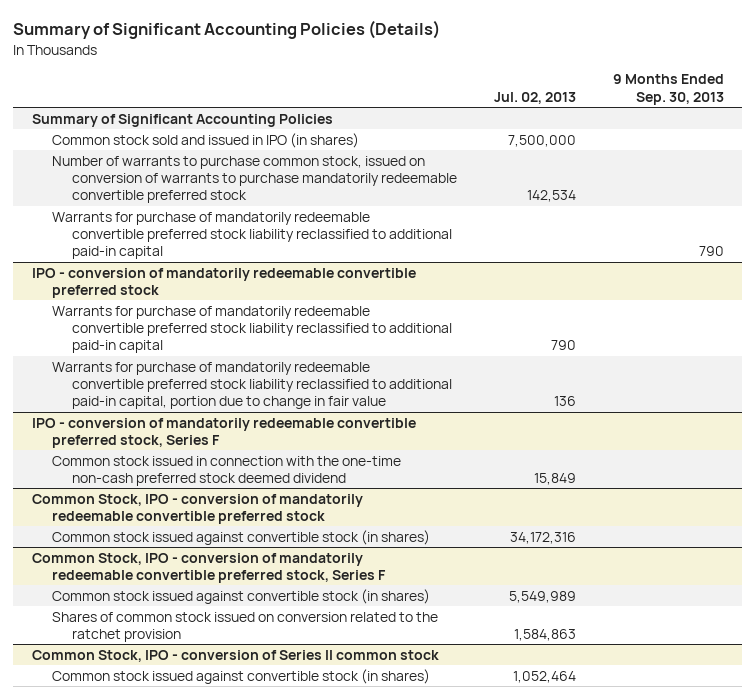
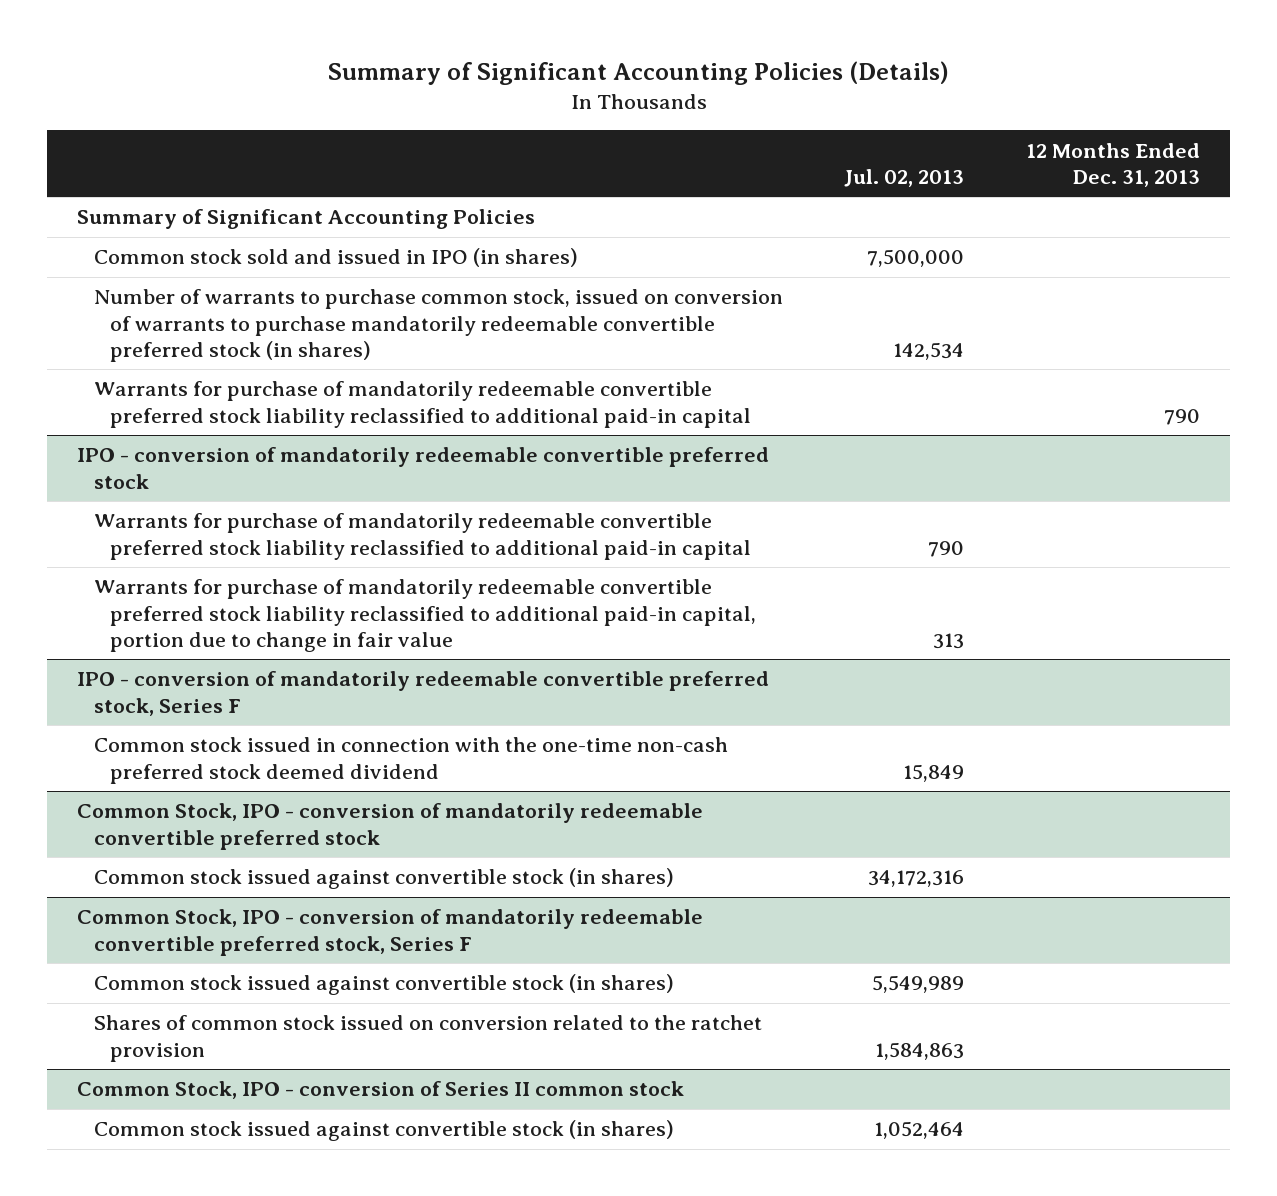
- | Jul. 02, 2013 | 9 Months Ended Sep. 30, 2013
+ | Jul. 02, 2013 | 12 Months Ended Dec. 31, 2013
- Number of warrants to purchase common stock, issued on conversion of warrants to purchase mandatorily redeemable convertible preferred stock | 142,534 |
+ Number of warrants to purchase common stock, issued on conversion of warrants to purchase mandatorily redeemable convertible preferred stock (in shares) | 142,534 |
@ IPO - conversion of mandatorily redeemable convertible preferred stock
- Warrants for purchase of mandatorily redeemable convertible preferred stock liability reclassified to additional paid-in capital, portion due to change in fair value | 136 |
+ Warrants for purchase of mandatorily redeemable convertible preferred stock liability reclassified to additional paid-in capital, portion due to change in fair value | 313 |

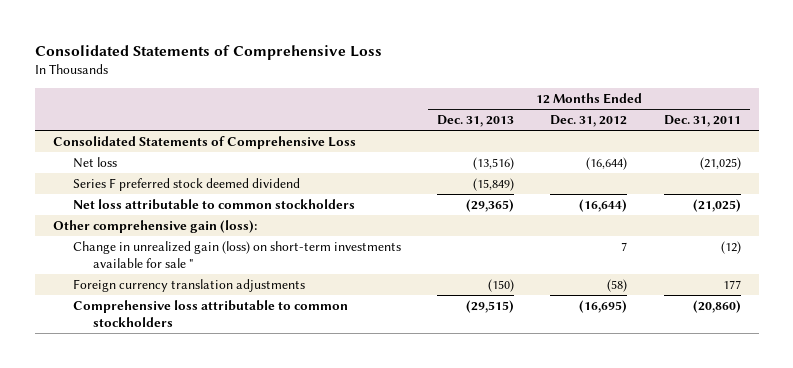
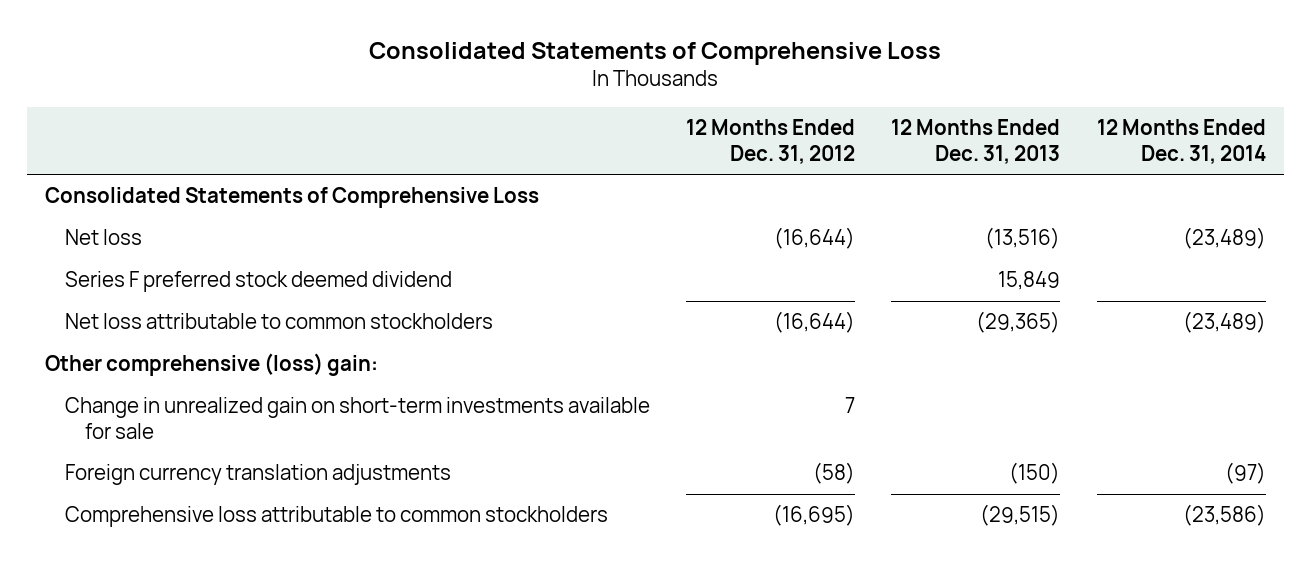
- | 12 Months Ended Dec. 31, 2013 | 12 Months Ended Dec. 31, 2012 | 12 Months Ended Dec. 31, 2011
+ | 12 Months Ended Dec. 31, 2012 | 12 Months Ended Dec. 31, 2013 | 12 Months Ended Dec. 31, 2014
- Series F preferred stock deemed dividend | (15,849) | |
+ Series F preferred stock deemed dividend | | 15,849 |
- Other comprehensive gain (loss):
- Change in unrealized gain (loss) on short-term investments available for sale " | | 7 | (12)
+ Other comprehensive (loss) gain:
+ Change in unrealized gain on short-term investments available for sale | 7 | |

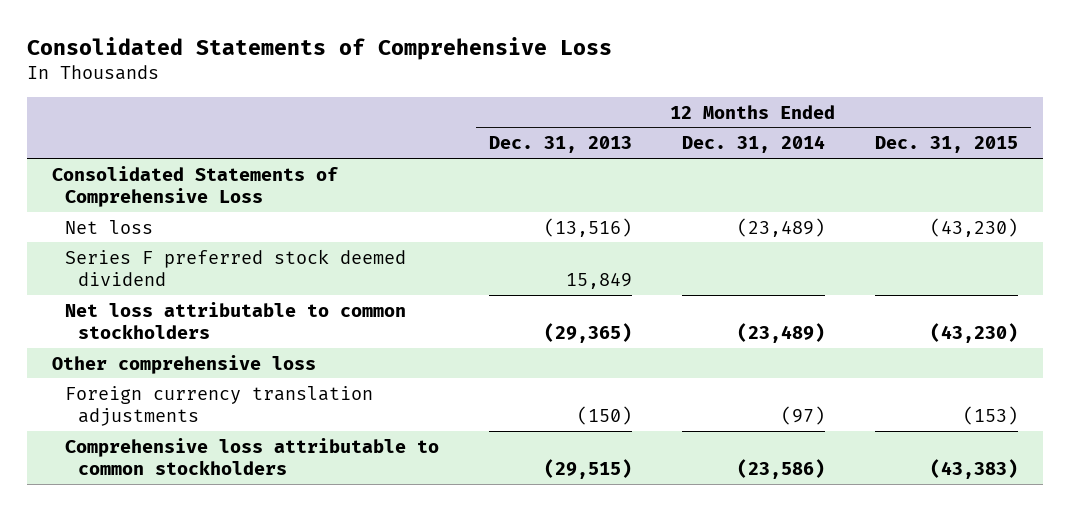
- | 12 Months Ended Dec. 31, 2012 | 12 Months Ended Dec. 31, 2013 | 12 Months Ended Dec. 31, 2014
+ | 12 Months Ended Dec. 31, 2013 | 12 Months Ended Dec. 31, 2014 | 12 Months Ended Dec. 31, 2015
- Other comprehensive (loss) gain:
- Change in unrealized gain on short-term investments available for sale | 7 | |
+ Other comprehensive loss

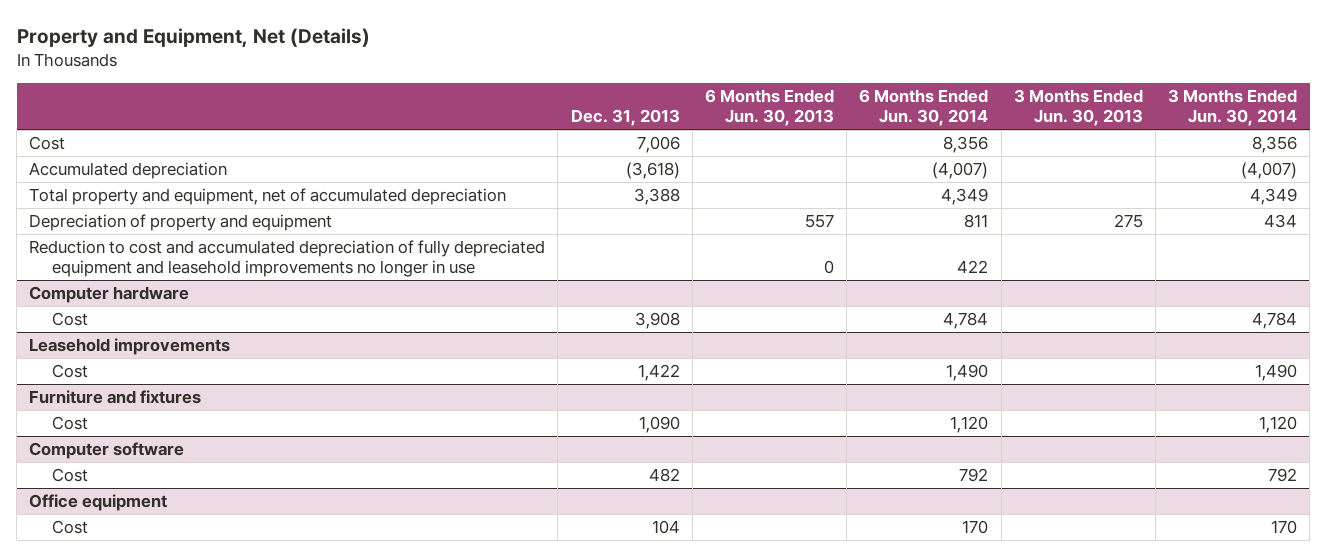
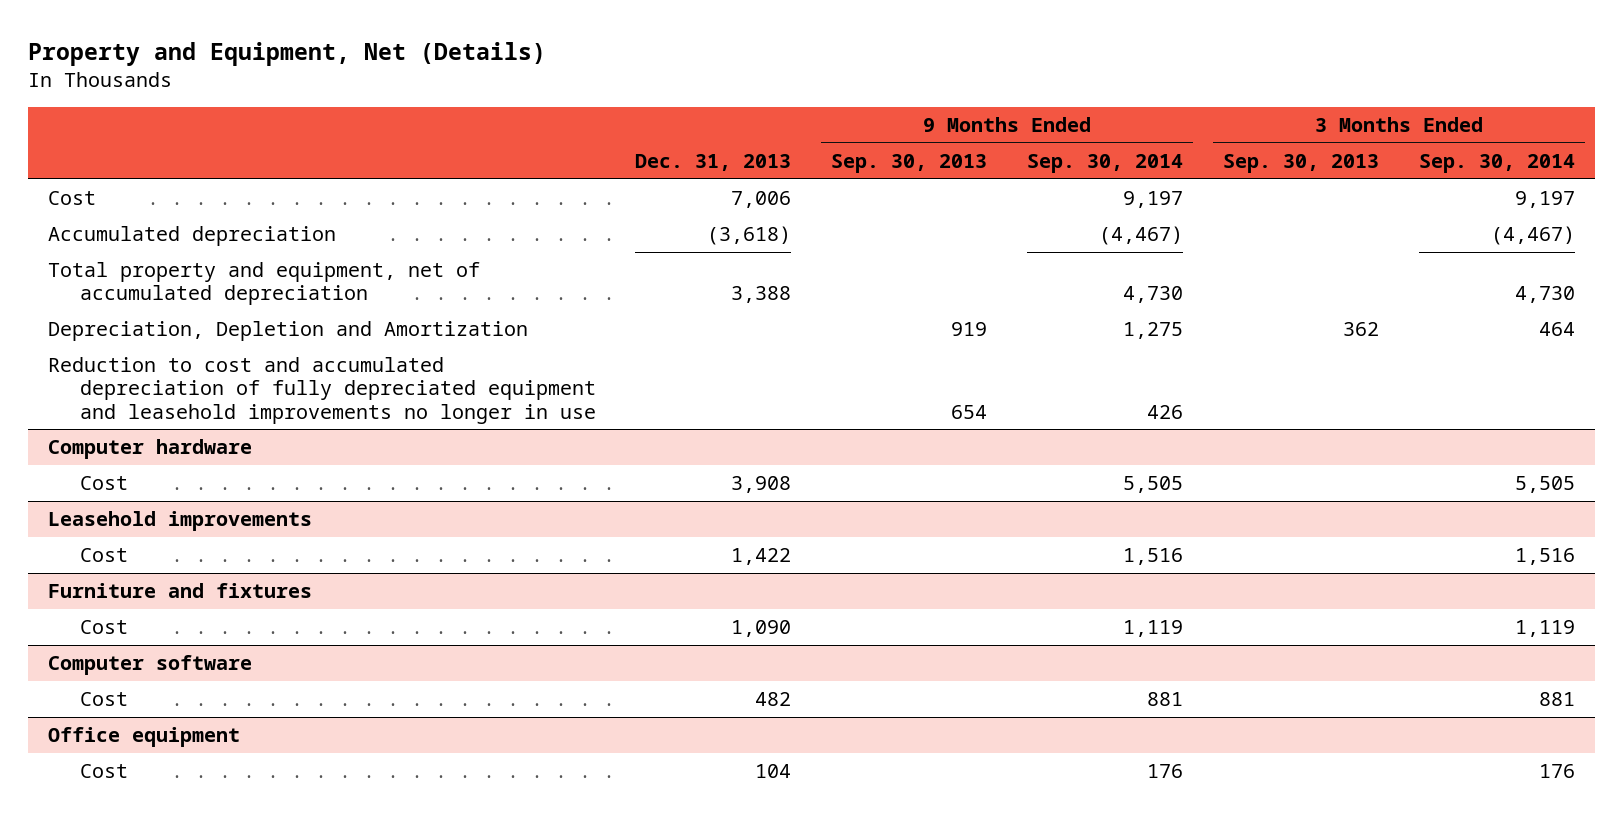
- | Dec. 31, 2013 | 6 Months Ended Jun. 30, 2013 | 6 Months Ended Jun. 30, 2014 | 3 Months Ended Jun. 30, 2013 | 3 Months Ended Jun. 30, 2014
+ | Dec. 31, 2013 | 9 Months Ended Sep. 30, 2013 | 9 Months Ended Sep. 30, 2014 | 3 Months Ended Sep. 30, 2013 | 3 Months Ended Sep. 30, 2014
- Depreciation of property and equipment | | 557 | 811 | 275 | 434
+ Depreciation, Depletion and Amortization | | 919 | 1,275 | 362 | 464

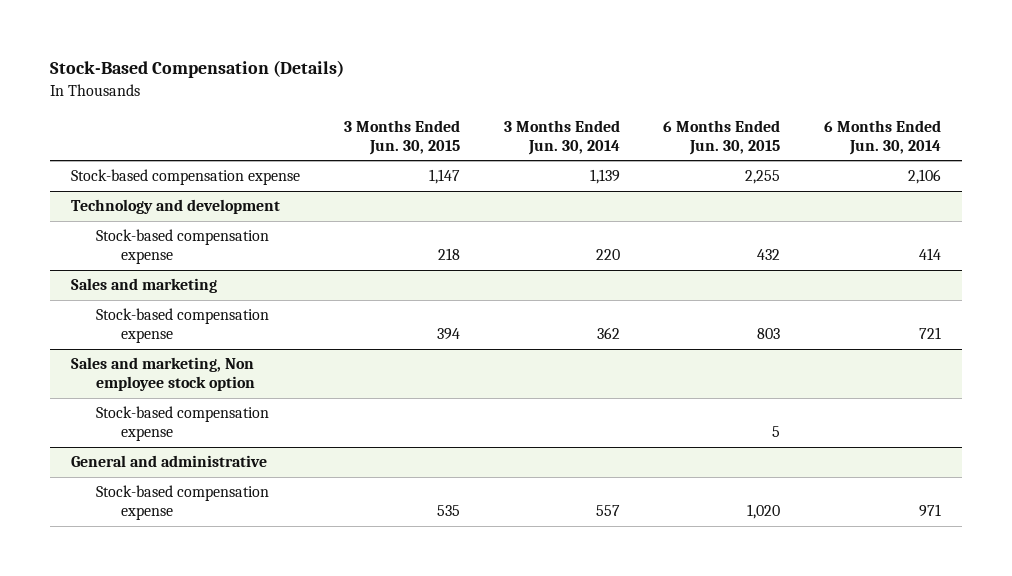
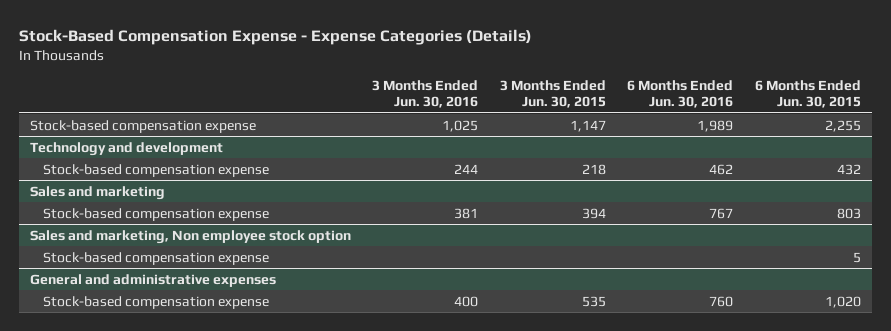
- Stock-Based Compensation (Details)
+ Stock-Based Compensation Expense - Expense Categories (Details)
- | 3 Months Ended Jun. 30, 2015 | 3 Months Ended Jun. 30, 2014 | 6 Months Ended Jun. 30, 2015 | 6 Months Ended Jun. 30, 2014
+ | 3 Months Ended Jun. 30, 2016 | 3 Months Ended Jun. 30, 2015 | 6 Months Ended Jun. 30, 2016 | 6 Months Ended Jun. 30, 2015
- General and administrative
+ General and administrative expenses

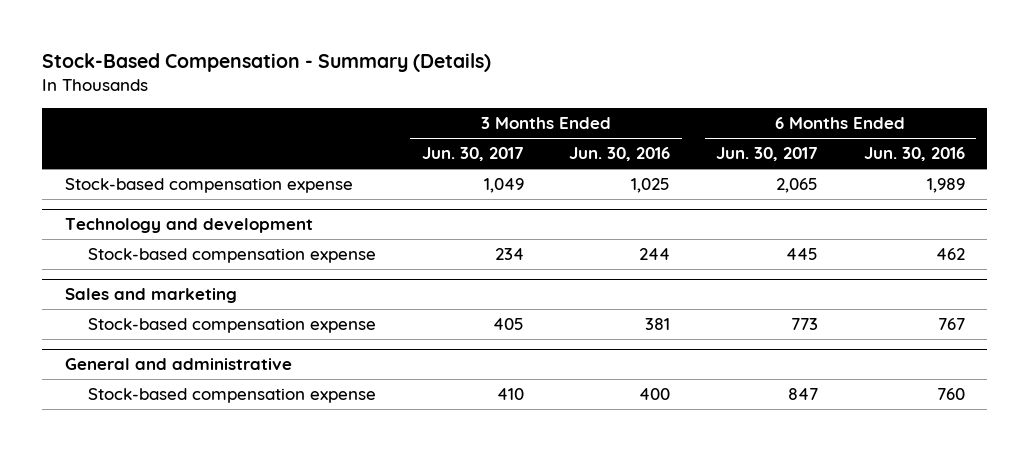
- Stock-Based Compensation Expense - Expense Categories (Details)
+ Stock-Based Compensation - Summary (Details)
- | 3 Months Ended Jun. 30, 2016 | 3 Months Ended Jun. 30, 2015 | 6 Months Ended Jun. 30, 2016 | 6 Months Ended Jun. 30, 2015
+ | 3 Months Ended Jun. 30, 2017 | 3 Months Ended Jun. 30, 2016 | 6 Months Ended Jun. 30, 2017 | 6 Months Ended Jun. 30, 2016
- Sales and marketing, Non employee stock option
- Stock-based compensation expense | | | | 5
- General and administrative expenses
+ General and administrative

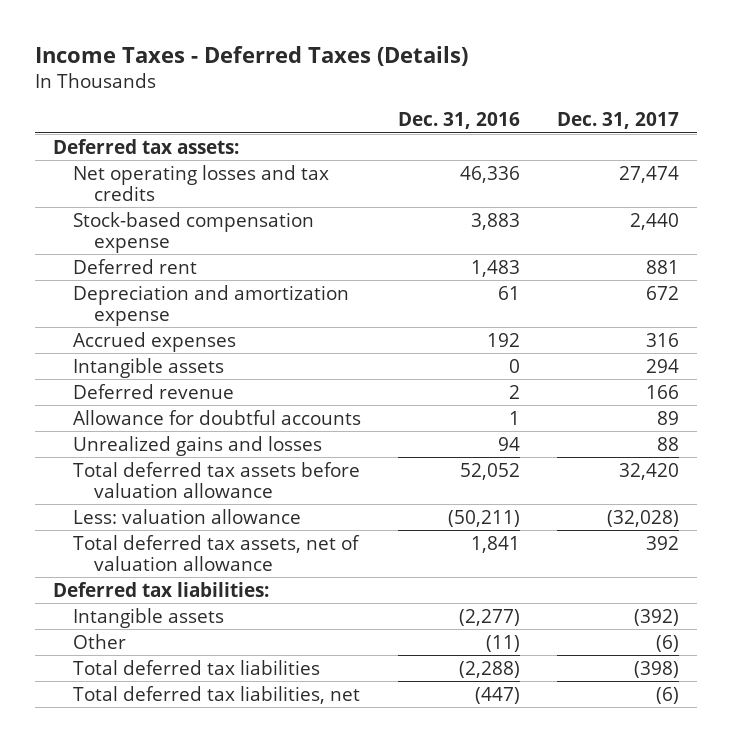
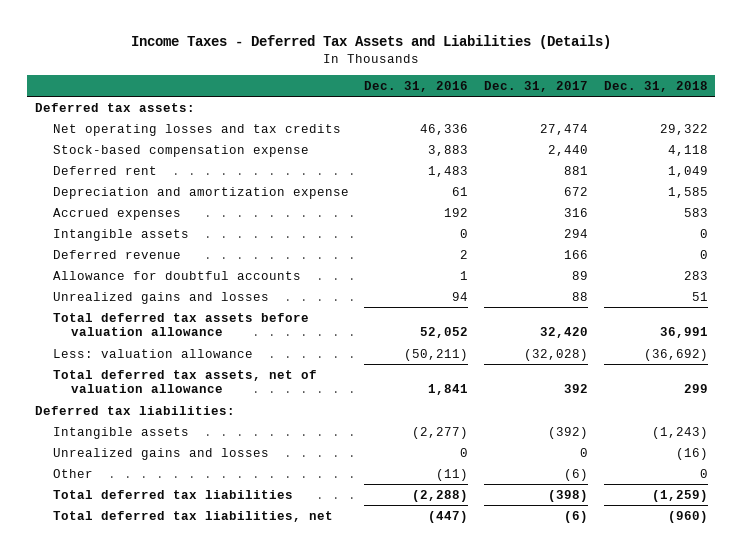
- Income Taxes - Deferred Taxes (Details)
+ Income Taxes - Deferred Tax Assets and Liabilities (Details)
- | Dec. 31, 2016 | Dec. 31, 2017
+ | Dec. 31, 2016 | Dec. 31, 2017 | Dec. 31, 2018
+ Unrealized gains and losses | 0 | 0 | (16)

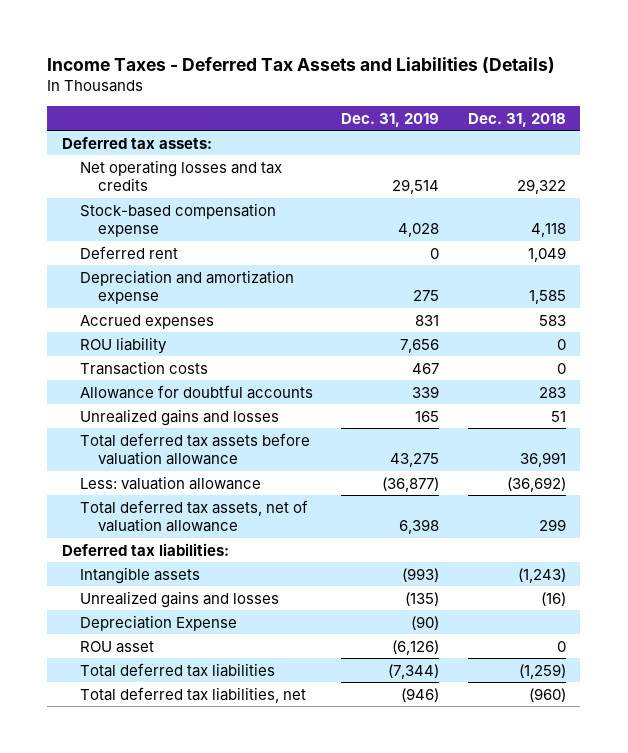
- | Dec. 31, 2016 | Dec. 31, 2017 | Dec. 31, 2018
+ | Dec. 31, 2019 | Dec. 31, 2018
- Intangible assets | 0 | 294 | 0
- Deferred revenue | 2 | 166 | 0
+ ROU liability | 7,656 | 0
+ Transaction costs | 467 | 0
- Other | (11) | (6) | 0
+ Depreciation Expense | (90) |
+ ROU asset | (6,126) | 0

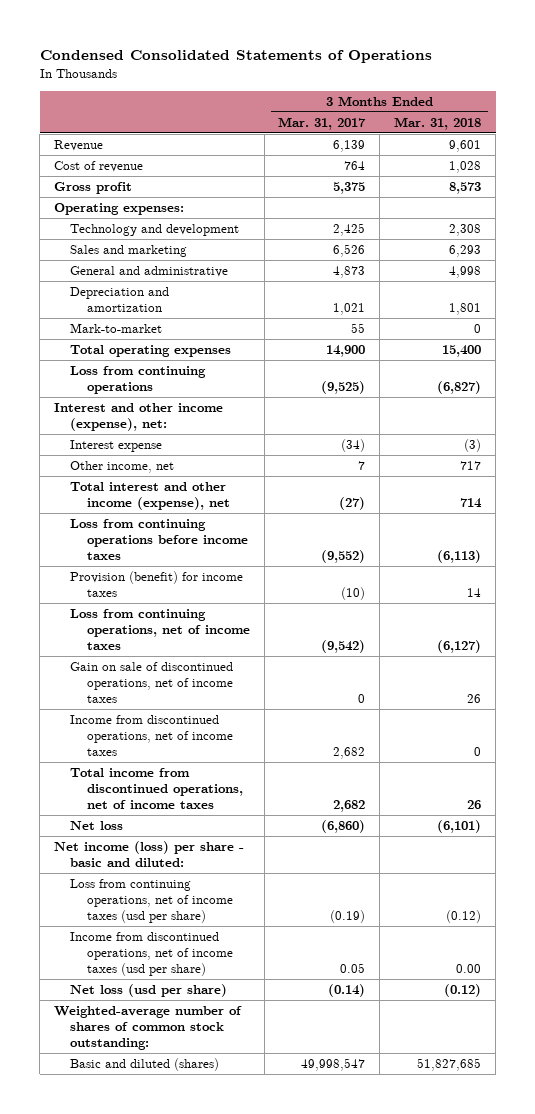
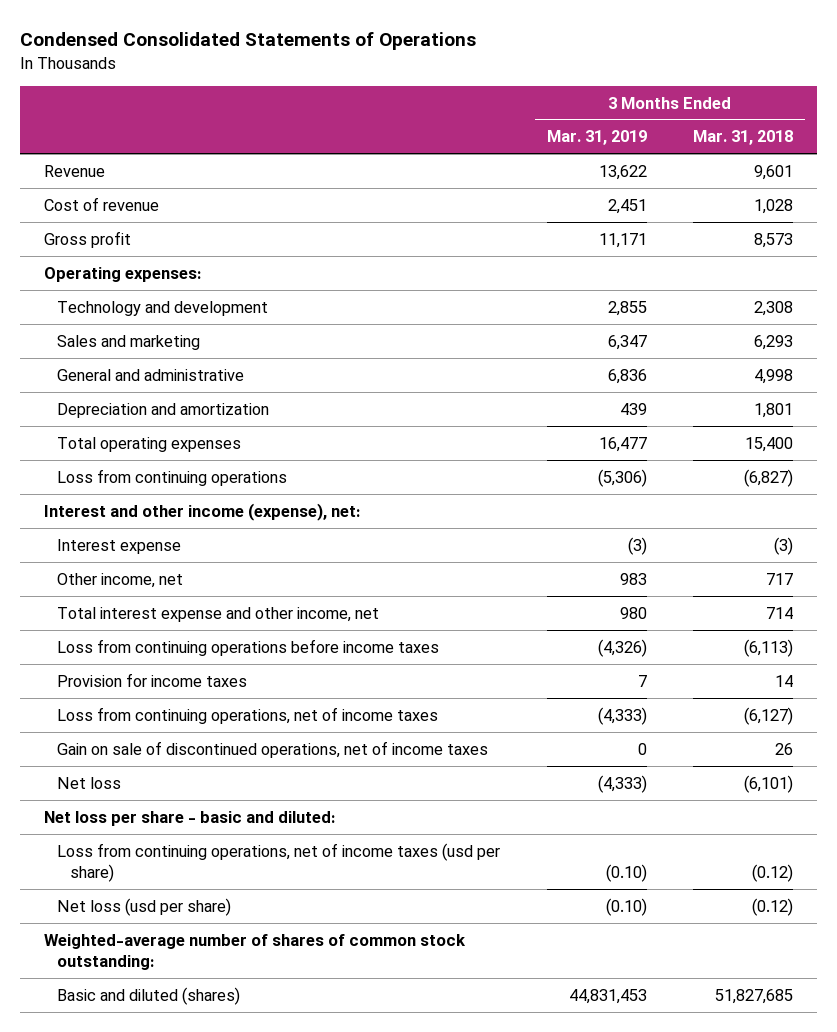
- | 3 Months Ended Mar. 31, 2017 | 3 Months Ended Mar. 31, 2018
+ | 3 Months Ended Mar. 31, 2019 | 3 Months Ended Mar. 31, 2018
- Mark-to-market | 55 | 0
- Total interest and other income (expense), net | (27) | 714
+ Total interest expense and other income, net | 980 | 714
- Provision (benefit) for income taxes | (10) | 14
+ Provision for income taxes | 7 | 14
- Income from discontinued operations, net of income taxes | 2,682 | 0
- Total income from discontinued operations, net of income taxes | 2,682 | 26
- Net income (loss) per share - basic and diluted:
+ Net loss per share - basic and diluted:
- Income from discontinued operations, net of income taxes (usd per share) | 0.05 | 0.00

